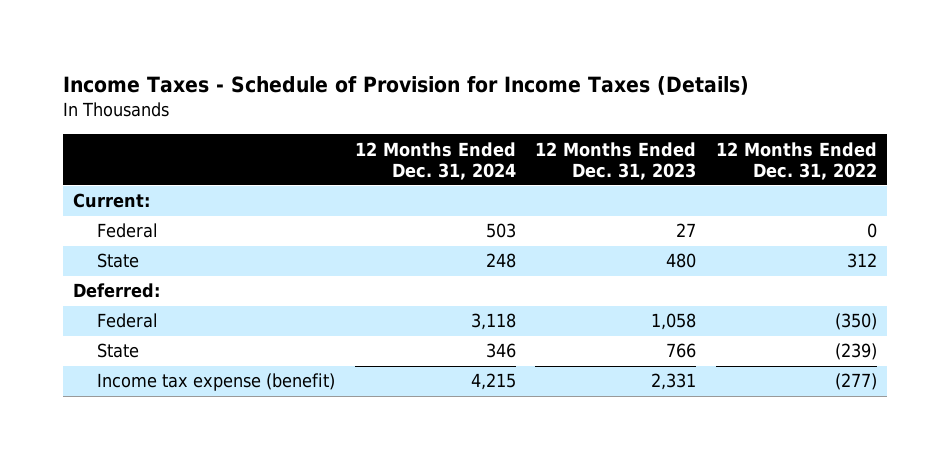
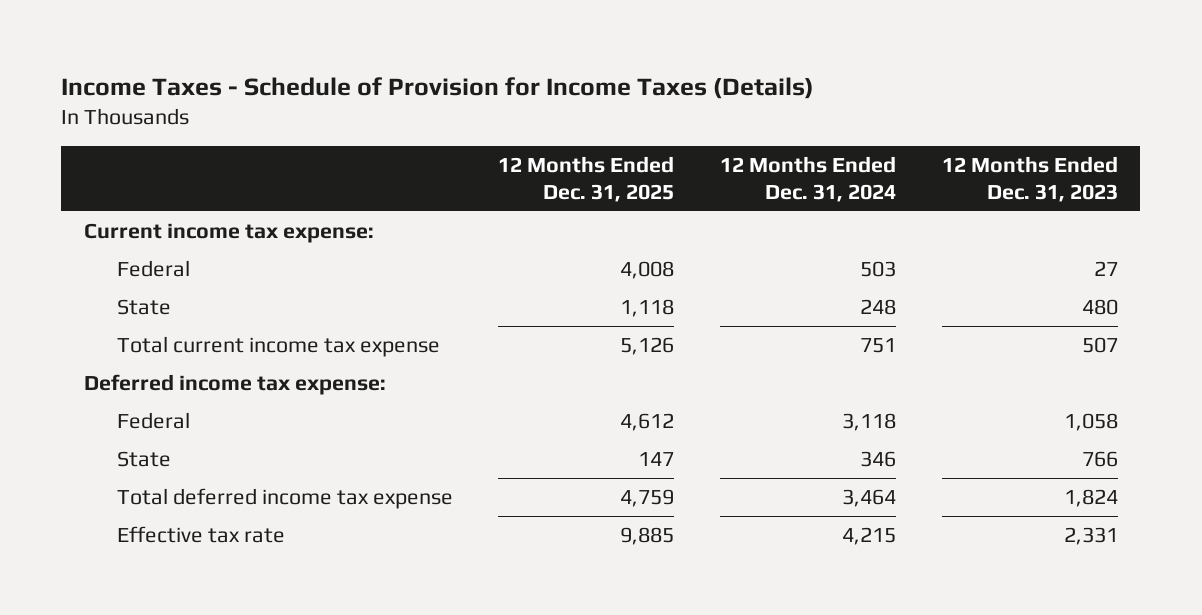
- | 12 Months Ended Dec. 31, 2024 | 12 Months Ended Dec. 31, 2023 | 12 Months Ended Dec. 31, 2022
+ | 12 Months Ended Dec. 31, 2025 | 12 Months Ended Dec. 31, 2024 | 12 Months Ended Dec. 31, 2023
- Current:
+ Current income tax expense:
- Deferred:
+ Total current income tax expense | 5,126 | 751 | 507
+ Deferred income tax expense:
- Income tax expense (benefit) | 4,215 | 2,331 | (277)
+ Total deferred income tax expense | 4,759 | 3,464 | 1,824
+ Effective tax rate | 9,885 | 4,215 | 2,331

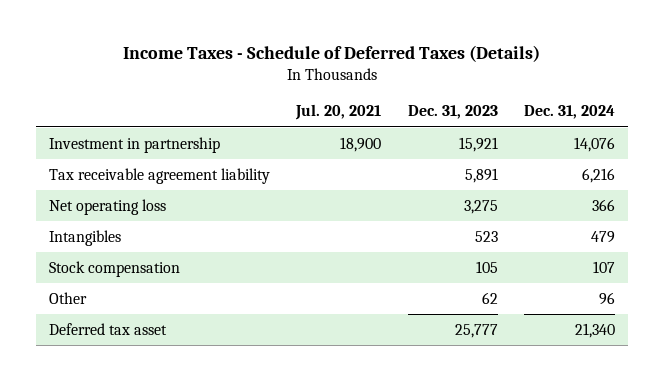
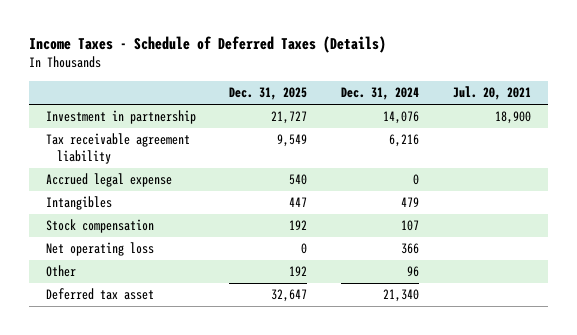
- | Jul. 20, 2021 | Dec. 31, 2023 | Dec. 31, 2024
+ | Dec. 31, 2025 | Dec. 31, 2024 | Jul. 20, 2021
+ Accrued legal expense | 540 | 0 |
moved down: Net operating loss | 0 | 366 |

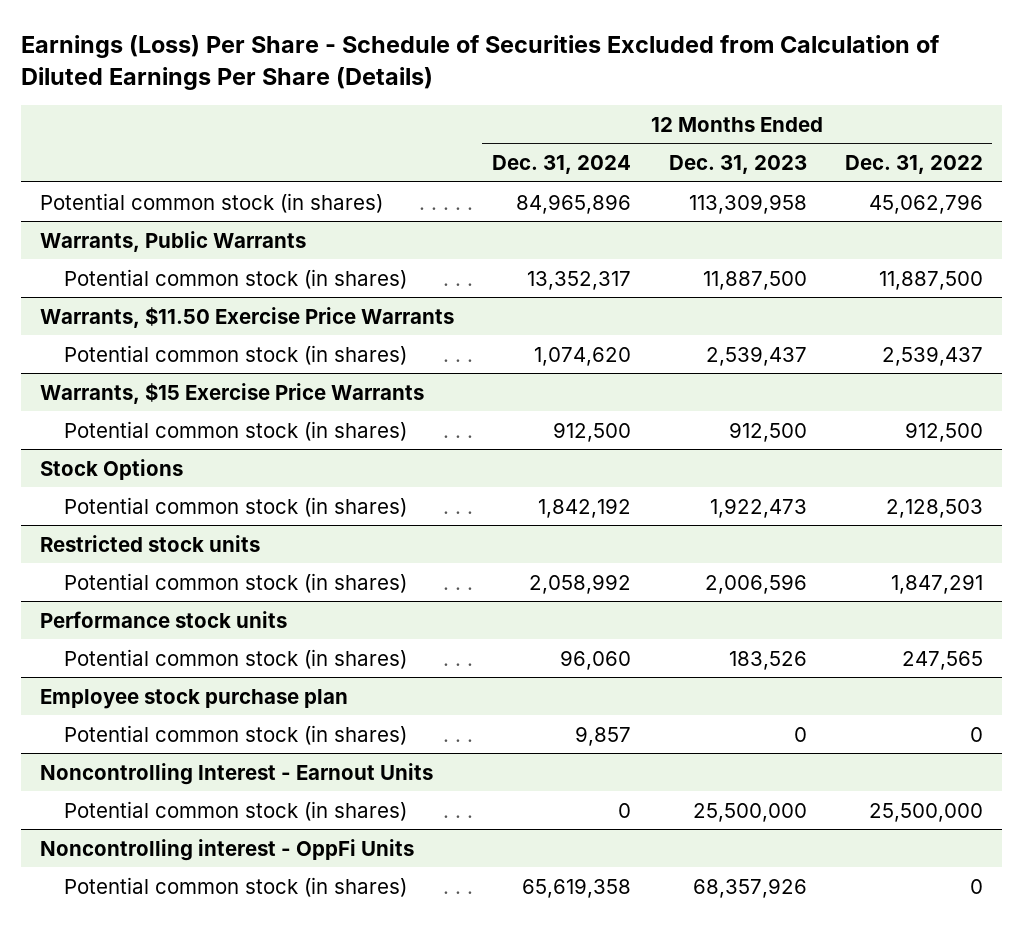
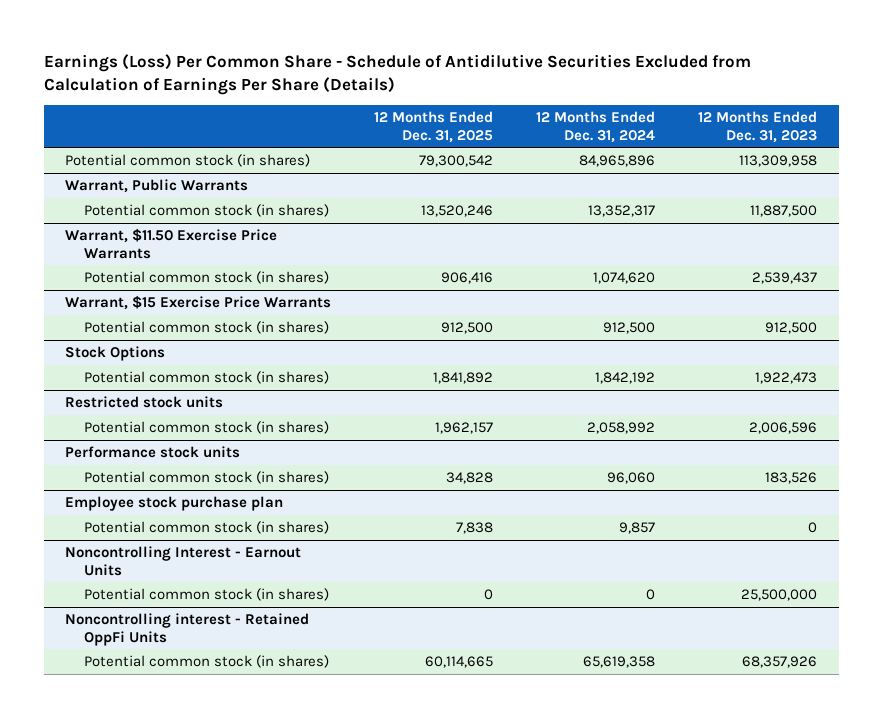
- Earnings (Loss) Per Share - Schedule of Securities Excluded from Calculation of Diluted Earnings Per Share (Details)
+ Earnings (Loss) Per Common Share - Schedule of Antidilutive Securities Excluded from Calculation of Earnings Per Share (Details)
- | 12 Months Ended Dec. 31, 2024 | 12 Months Ended Dec. 31, 2023 | 12 Months Ended Dec. 31, 2022
+ | 12 Months Ended Dec. 31, 2025 | 12 Months Ended Dec. 31, 2024 | 12 Months Ended Dec. 31, 2023
- Warrants, Public Warrants
+ Warrant, Public Warrants
- Warrants, $11.50 Exercise Price Warrants
+ Warrant, $11.50 Exercise Price Warrants
- Warrants, $15 Exercise Price Warrants
+ Warrant, $15 Exercise Price Warrants
- Noncontrolling interest - OppFi Units
+ Noncontrolling interest - Retained OppFi Units

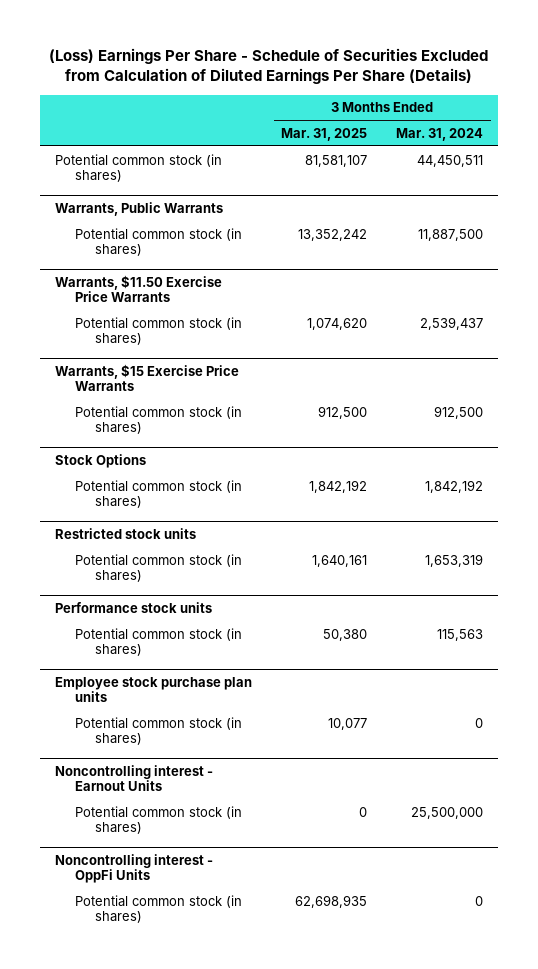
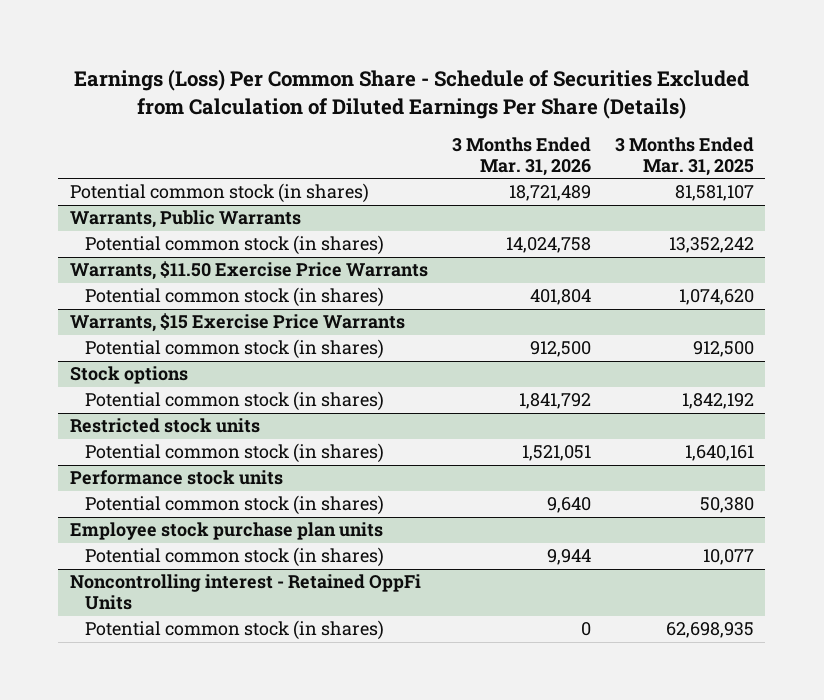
- (Loss) Earnings Per Share - Schedule of Securities Excluded from Calculation of Diluted Earnings Per Share (Details)
+ Earnings (Loss) Per Common Share - Schedule of Securities Excluded from Calculation of Diluted Earnings Per Share (Details)
- | 3 Months Ended Mar. 31, 2025 | 3 Months Ended Mar. 31, 2024
+ | 3 Months Ended Mar. 31, 2026 | 3 Months Ended Mar. 31, 2025
- Stock Options
+ Stock options
- Noncontrolling interest - Earnout Units
- Potential common stock (in shares) | 0 | 25,500,000
- Noncontrolling interest - OppFi Units
+ Noncontrolling interest - Retained OppFi Units

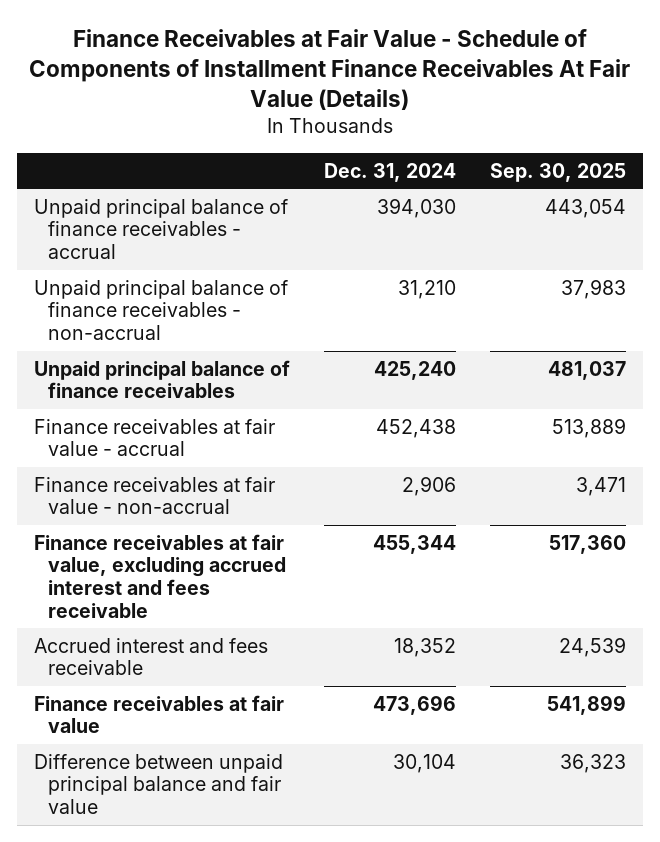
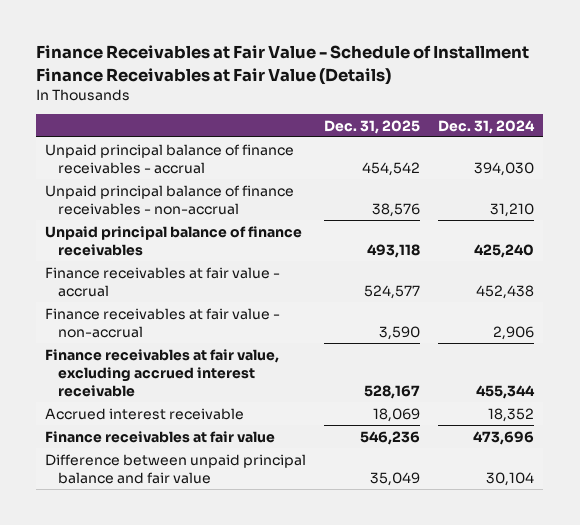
- Finance Receivables at Fair Value - Schedule of Components of Installment Finance Receivables At Fair Value (Details)
+ Finance Receivables at Fair Value - Schedule of Installment Finance Receivables at Fair Value (Details)
- | Dec. 31, 2024 | Sep. 30, 2025
+ | Dec. 31, 2025 | Dec. 31, 2024
- Finance receivables at fair value, excluding accrued interest and fees receivable | 455,344 | 517,360
- Accrued interest and fees receivable | 18,352 | 24,539
+ Finance receivables at fair value, excluding accrued interest receivable | 528,167 | 455,344
+ Accrued interest receivable | 18,069 | 18,352

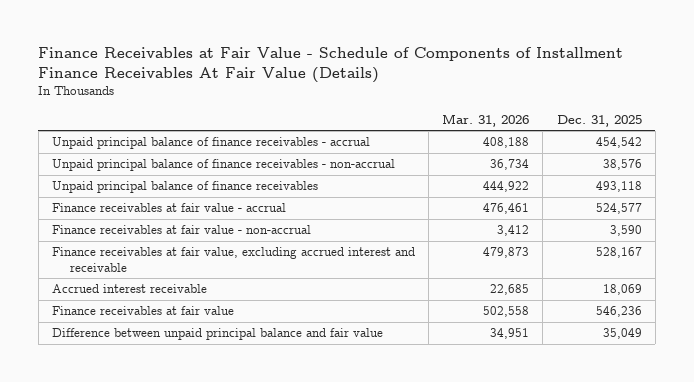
- Finance Receivables at Fair Value - Schedule of Installment Finance Receivables at Fair Value (Details)
+ Finance Receivables at Fair Value - Schedule of Components of Installment Finance Receivables At Fair Value (Details)
- | Dec. 31, 2025 | Dec. 31, 2024
+ | Mar. 31, 2026 | Dec. 31, 2025
- Finance receivables at fair value, excluding accrued interest receivable | 528,167 | 455,344
+ Finance receivables at fair value, excluding accrued interest and receivable | 479,873 | 528,167

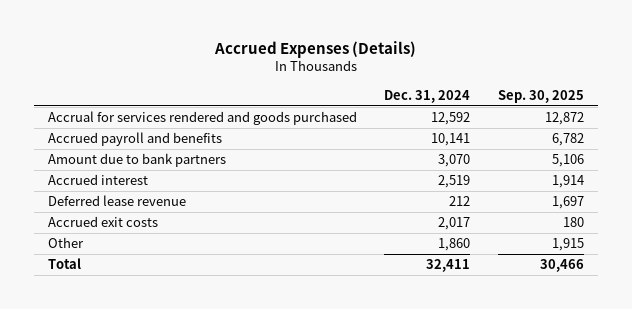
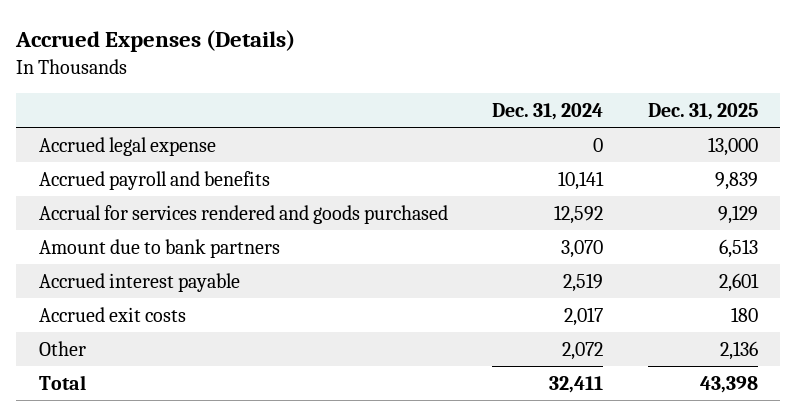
- | Dec. 31, 2024 | Sep. 30, 2025
+ | Dec. 31, 2024 | Dec. 31, 2025
+ Accrued legal expense | 0 | 13,000
moved down: Accrual for services rendered and goods purchased | 12,592 | 9,129
- Accrued interest | 2,519 | 1,914
- Deferred lease revenue | 212 | 1,697
+ Accrued interest payable | 2,519 | 2,601
- Other | 1,860 | 1,915
+ Other | 2,072 | 2,136

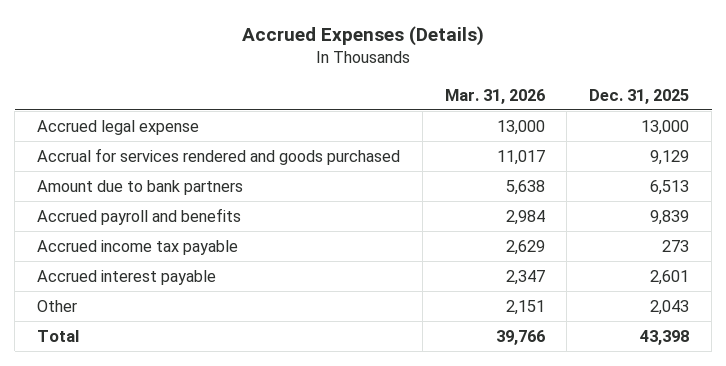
- | Dec. 31, 2024 | Dec. 31, 2025
+ | Mar. 31, 2026 | Dec. 31, 2025
moved down: Accrued payroll and benefits | 2,984 | 9,839
+ Accrued income tax payable | 2,629 | 273
- Accrued exit costs | 2,017 | 180
- Other | 2,072 | 2,136
+ Other | 2,151 | 2,043

